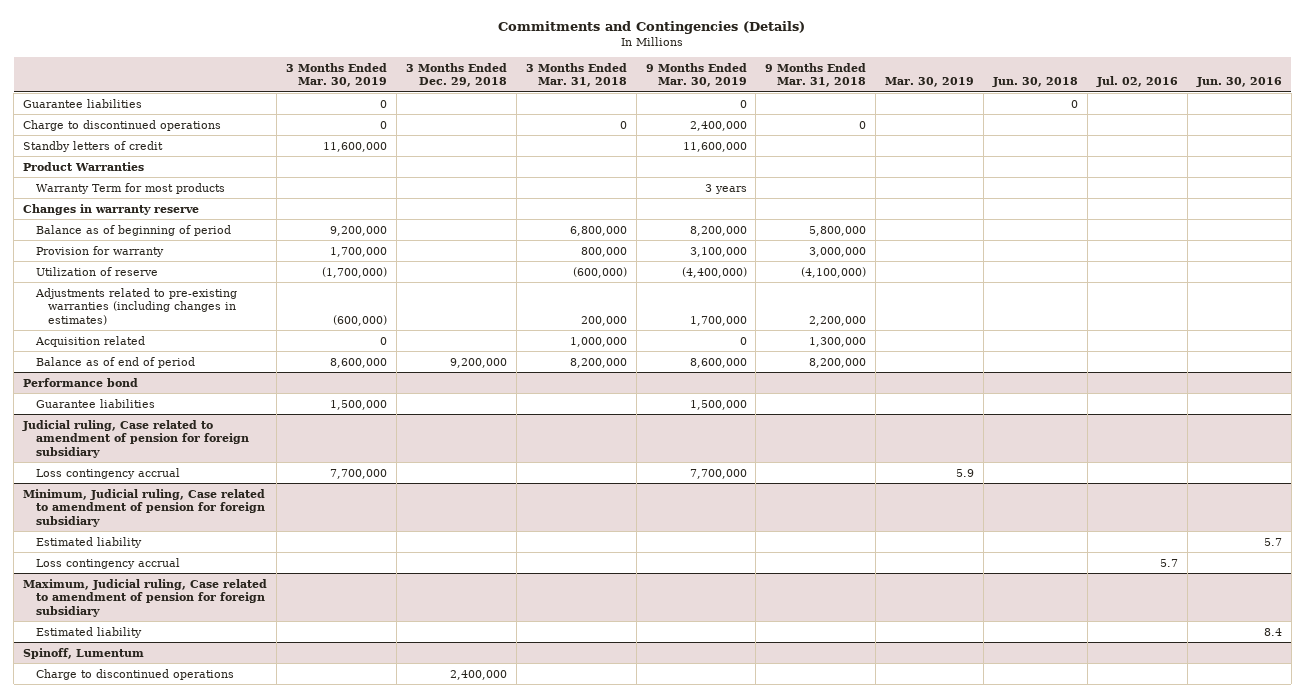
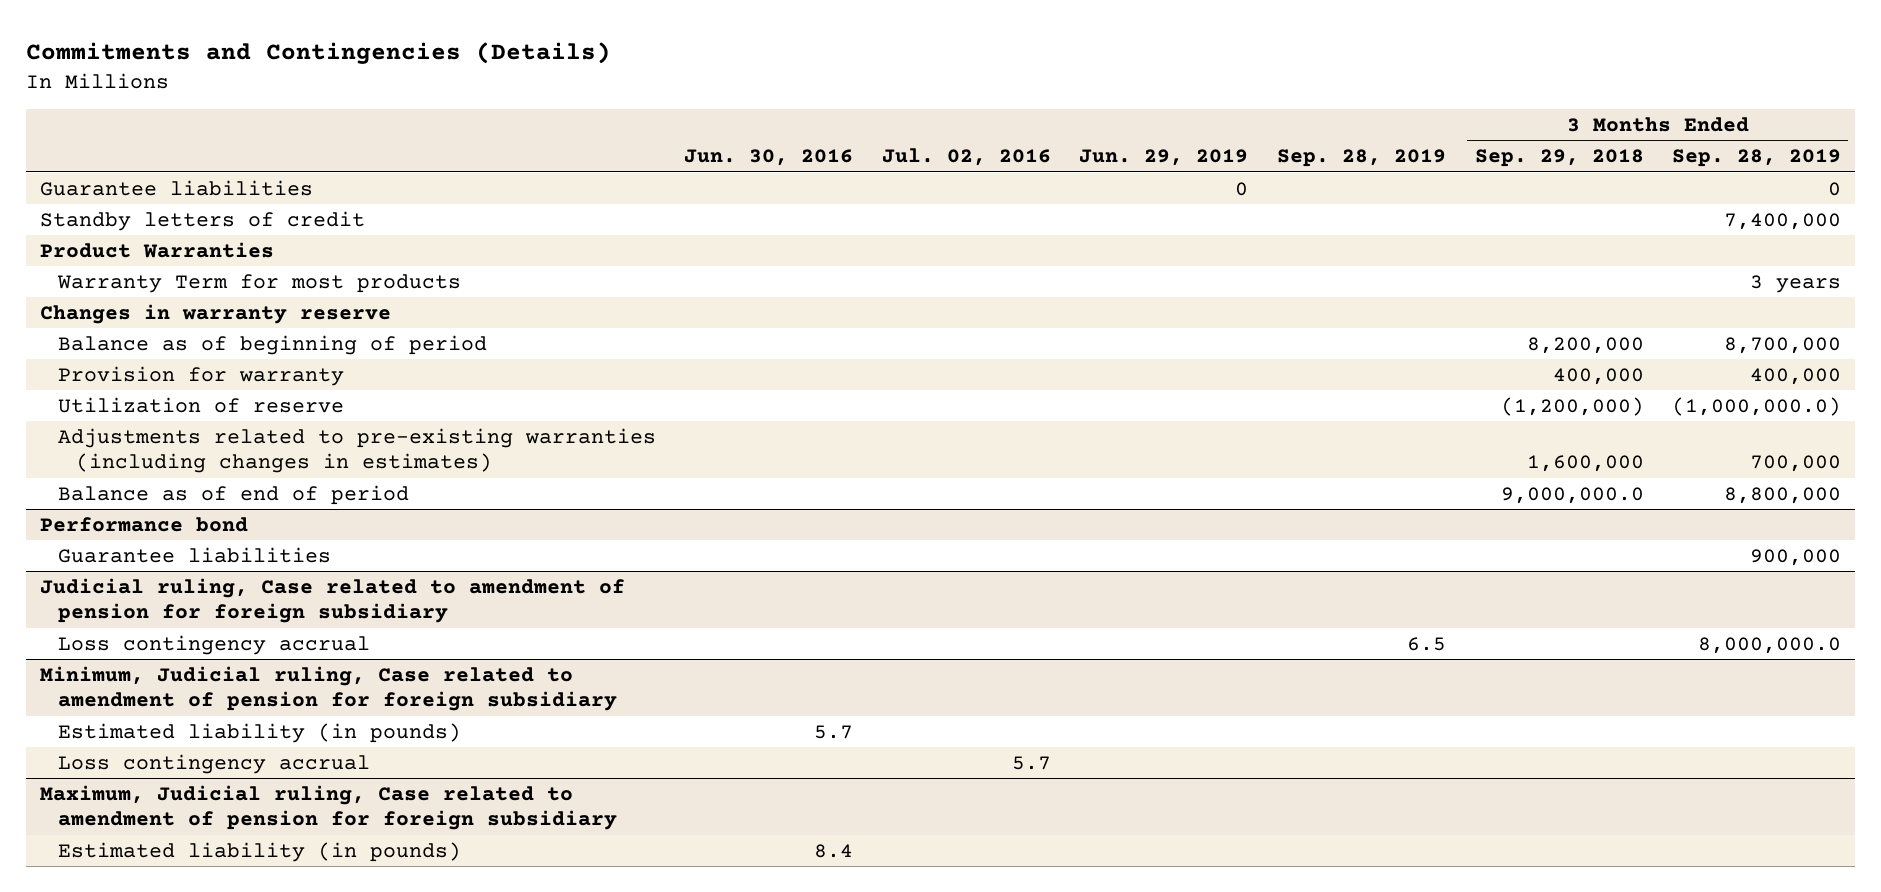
- | 3 Months Ended Mar. 30, 2019 | 3 Months Ended Dec. 29, 2018 | 3 Months Ended Mar. 31, 2018 | 9 Months Ended Mar. 30, 2019 | 9 Months Ended Mar. 31, 2018 | Mar. 30, 2019 | Jun. 30, 2018 | Jul. 02, 2016 | Jun. 30, 2016
+ | Jun. 30, 2016 | Jul. 02, 2016 | Jun. 29, 2019 | Sep. 28, 2019 | 3 Months Ended Sep. 29, 2018 | 3 Months Ended Sep. 28, 2019
- Charge to discontinued operations | 0 | | 0 | 2,400,000 | 0 | | | |
- Acquisition related | 0 | | 1,000,000 | 0 | 1,300,000 | | | |
@ Minimum, Judicial ruling, Case related to amendment of pension for foreign subsidiary
- Estimated liability | | | | | | | | | 5.7
+ Estimated liability (in pounds) | 5.7 | | | | |
@ Maximum, Judicial ruling, Case related to amendment of pension for foreign subsidiary
- Estimated liability | | | | | | | | | 8.4
- Spinoff, Lumentum
- Charge to discontinued operations | | 2,400,000 | | | | | | |
@ Maximum, Judicial ruling, Case related to amendment of pension for foreign subsidiary
+ Estimated liability (in pounds) | 8.4 | | | | |

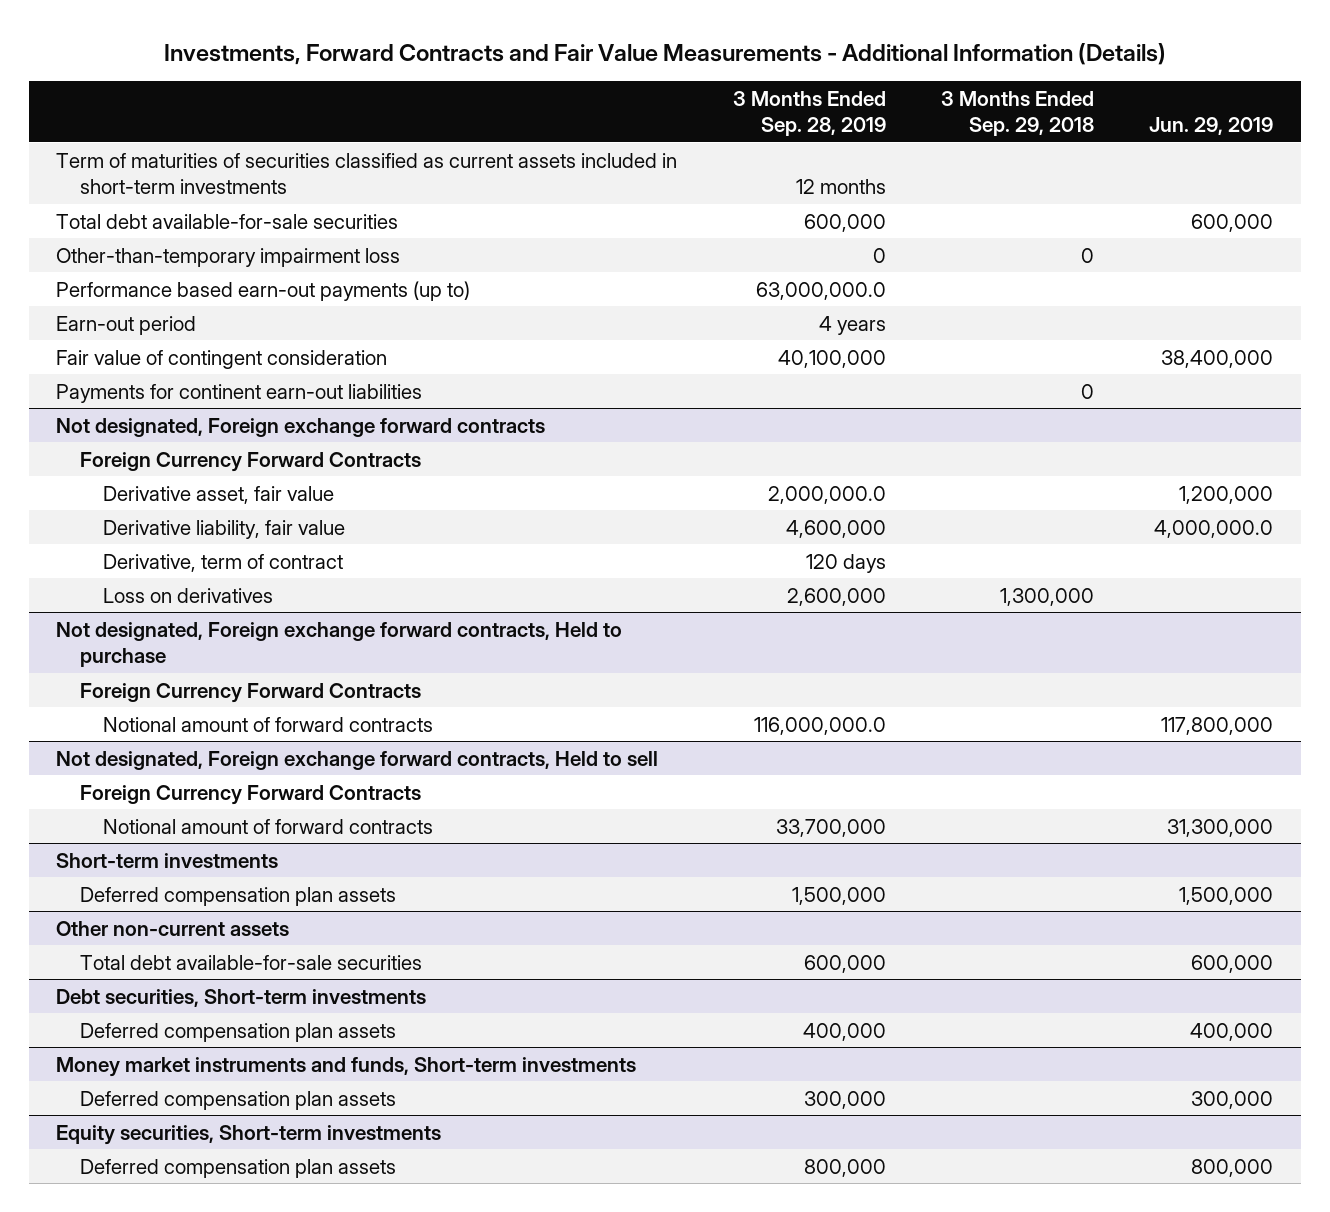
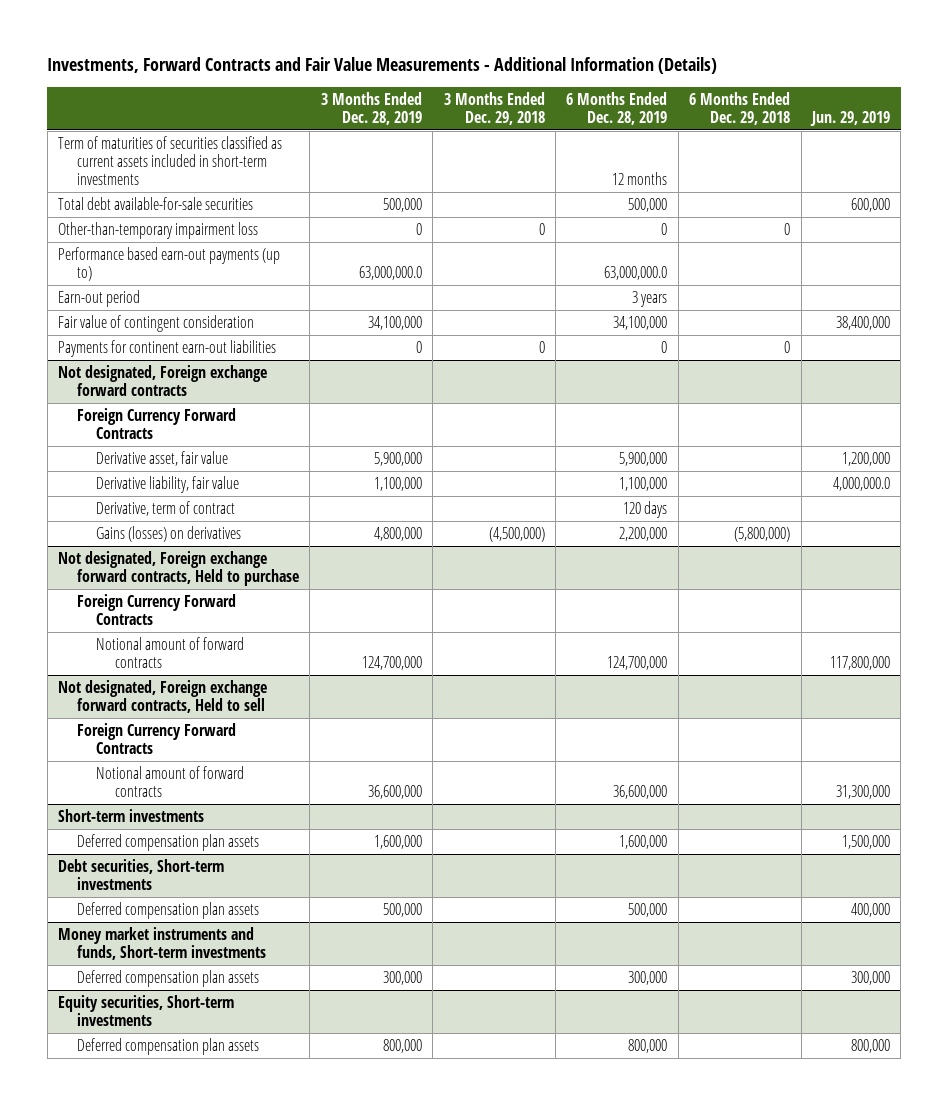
- | 3 Months Ended Sep. 28, 2019 | 3 Months Ended Sep. 29, 2018 | Jun. 29, 2019
+ | 3 Months Ended Dec. 28, 2019 | 3 Months Ended Dec. 29, 2018 | 6 Months Ended Dec. 28, 2019 | 6 Months Ended Dec. 29, 2018 | Jun. 29, 2019
@ Not designated, Foreign exchange forward contracts
- Loss on derivatives | 2,600,000 | 1,300,000 |
+ Gains (losses) on derivatives | 4,800,000 | (4,500,000) | 2,200,000 | (5,800,000) |
- Other non-current assets
- Total debt available-for-sale securities | 600,000 | | 600,000

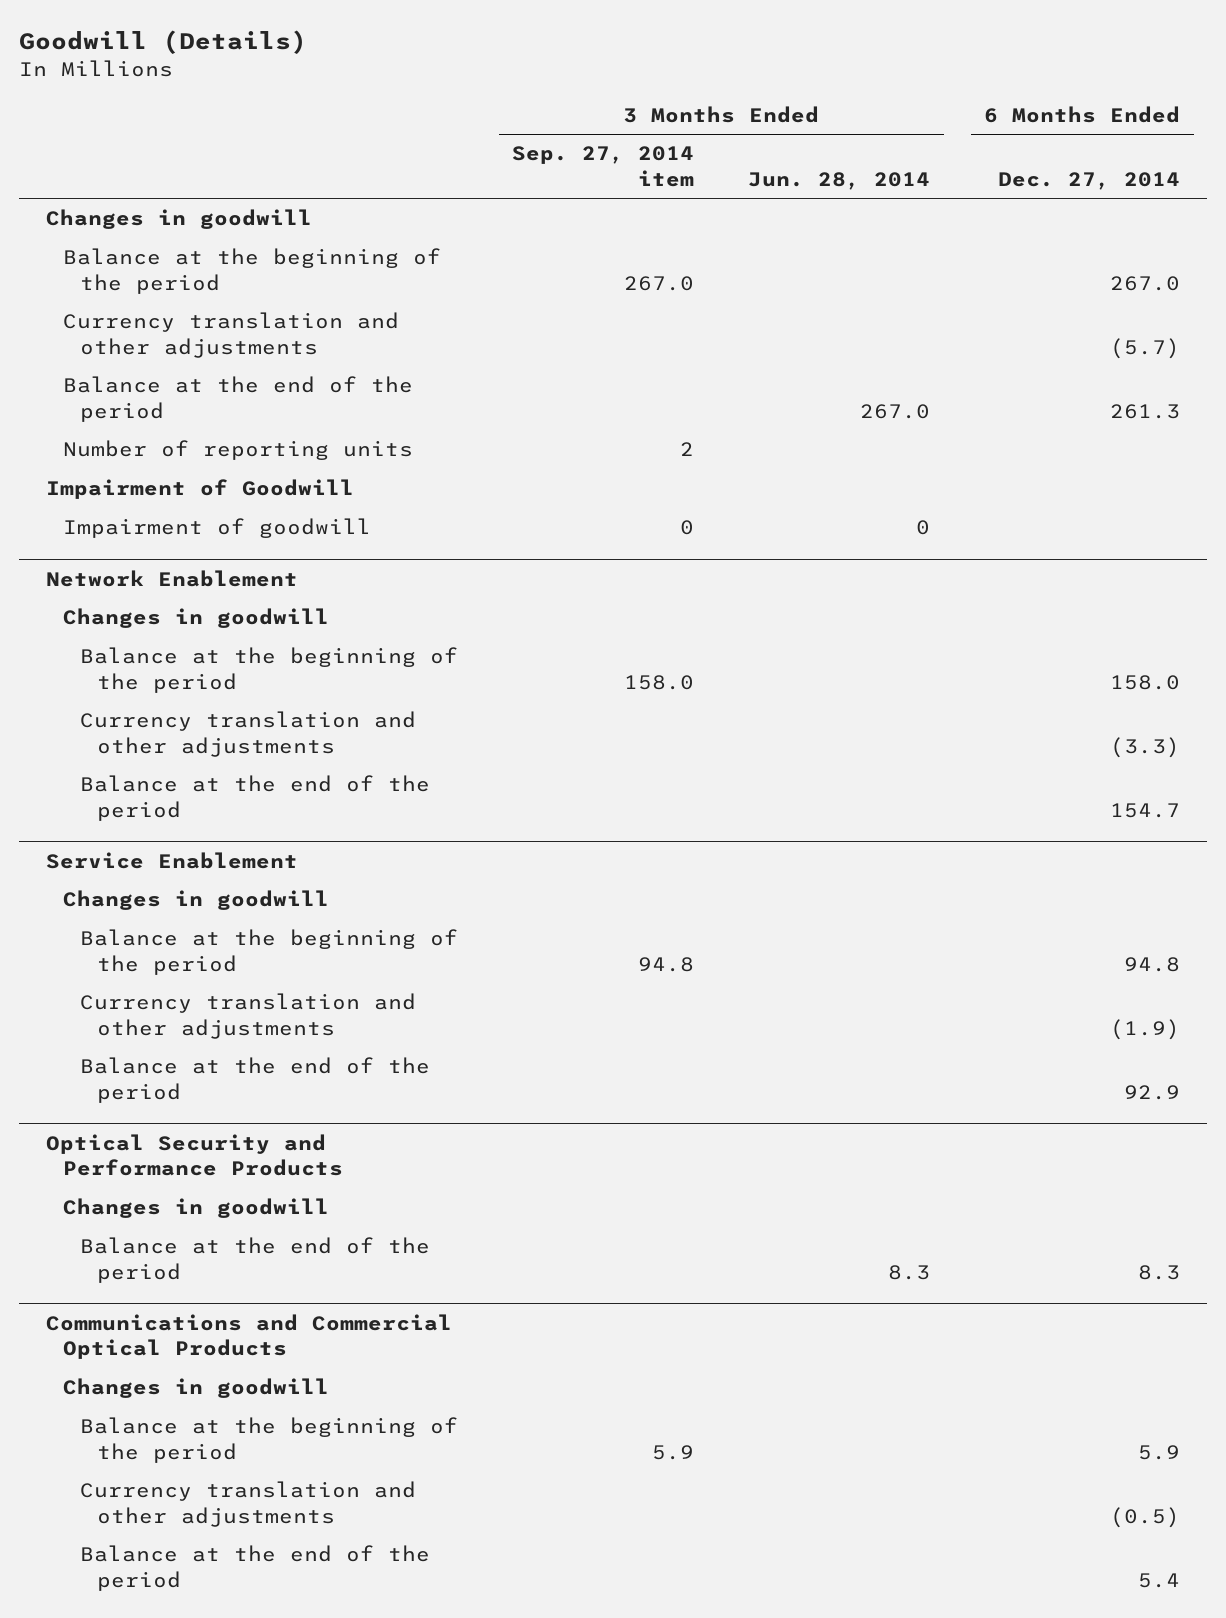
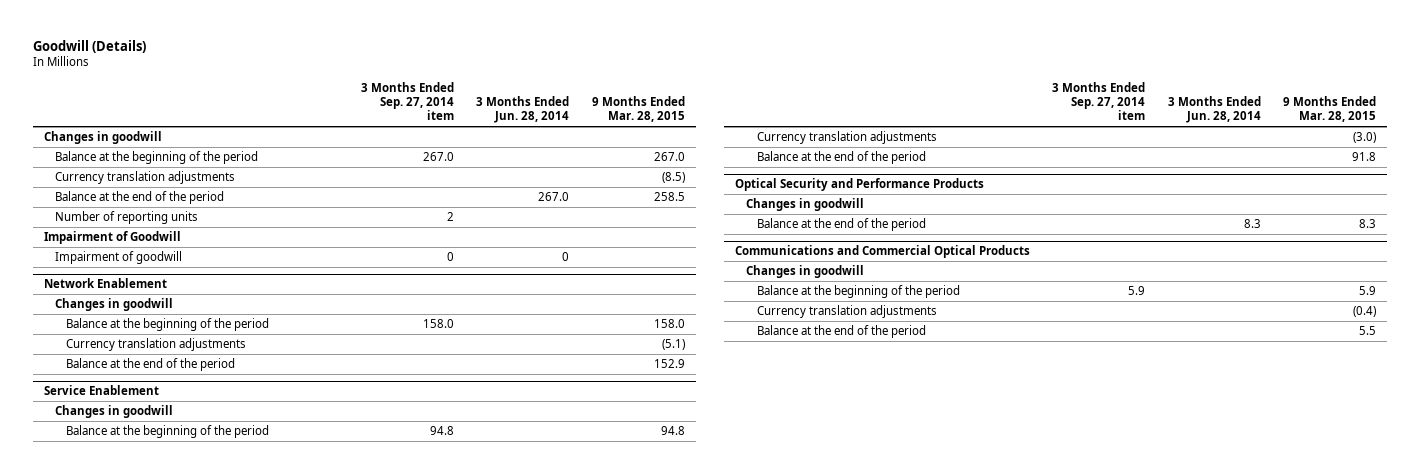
- | 3 Months Ended Sep. 27, 2014 item | 3 Months Ended Jun. 28, 2014 | 6 Months Ended Dec. 27, 2014
+ | 3 Months Ended Sep. 27, 2014 item | 3 Months Ended Jun. 28, 2014 | 9 Months Ended Mar. 28, 2015
- Currency translation and other adjustments | | | (5.7)
+ Currency translation adjustments | | | (8.5)
@ Network Enablement
- Currency translation and other adjustments | | | (3.3)
+ Currency translation adjustments | | | (5.1)
@ Service Enablement
- Currency translation and other adjustments | | | (1.9)
+ Currency translation adjustments | | | (3.0)
@ Communications and Commercial Optical Products
- Currency translation and other adjustments | | | (0.5)
+ Currency translation adjustments | | | (0.4)

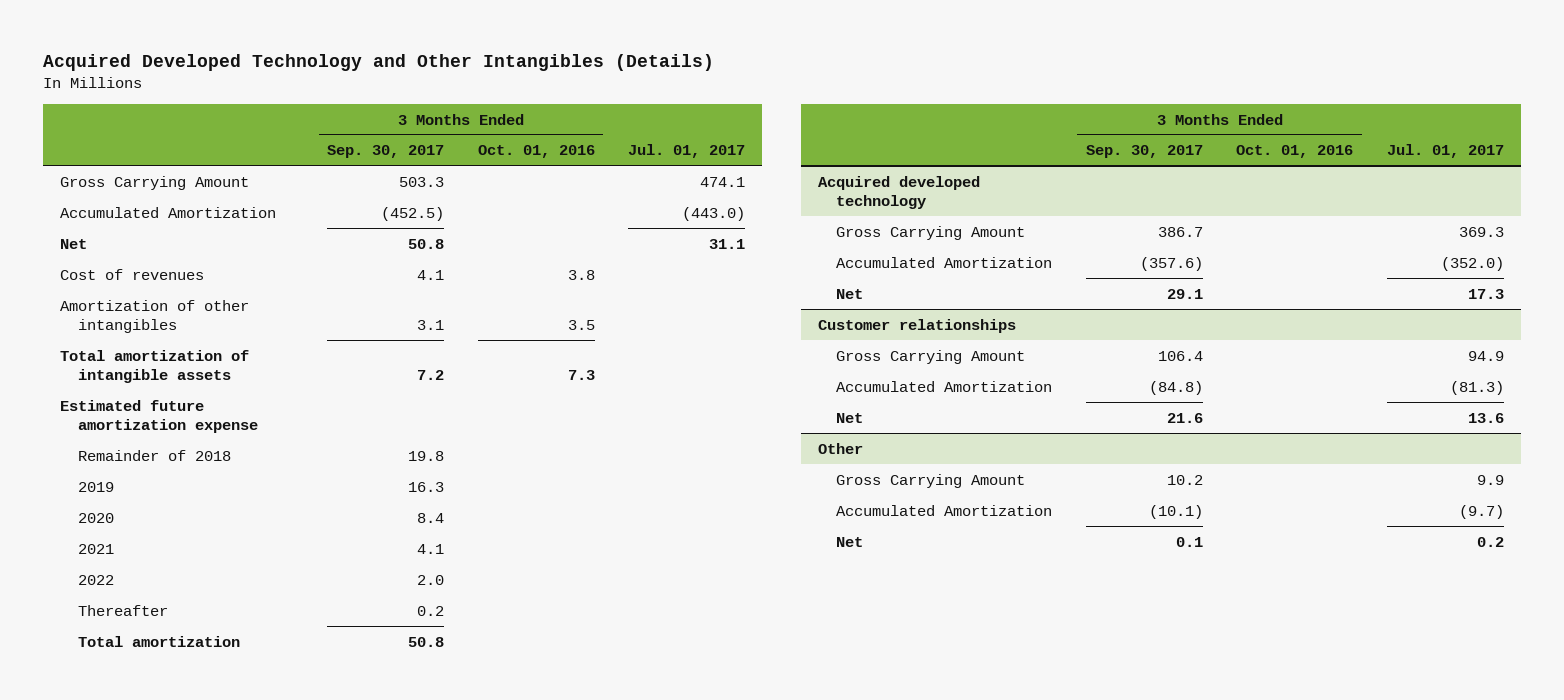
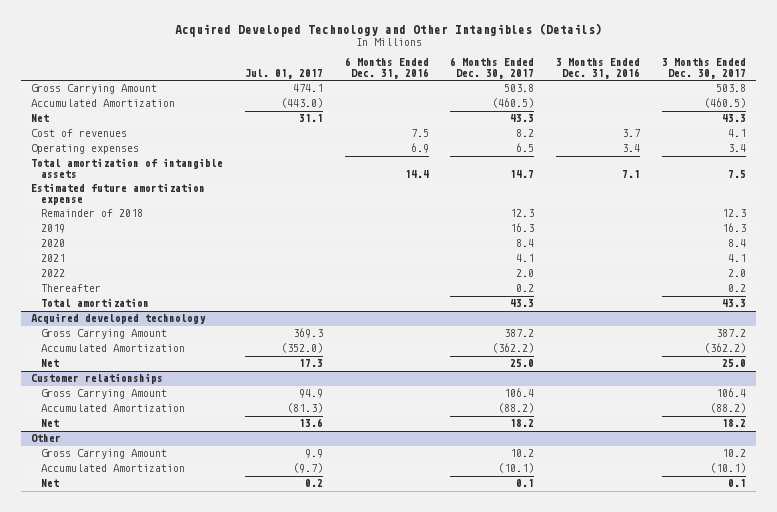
- | 3 Months Ended Sep. 30, 2017 | 3 Months Ended Oct. 01, 2016 | Jul. 01, 2017
+ | Jul. 01, 2017 | 6 Months Ended Dec. 31, 2016 | 6 Months Ended Dec. 30, 2017 | 3 Months Ended Dec. 31, 2016 | 3 Months Ended Dec. 30, 2017
- Amortization of other intangibles | 3.1 | 3.5 |
+ Operating expenses | | 6.9 | 6.5 | 3.4 | 3.4

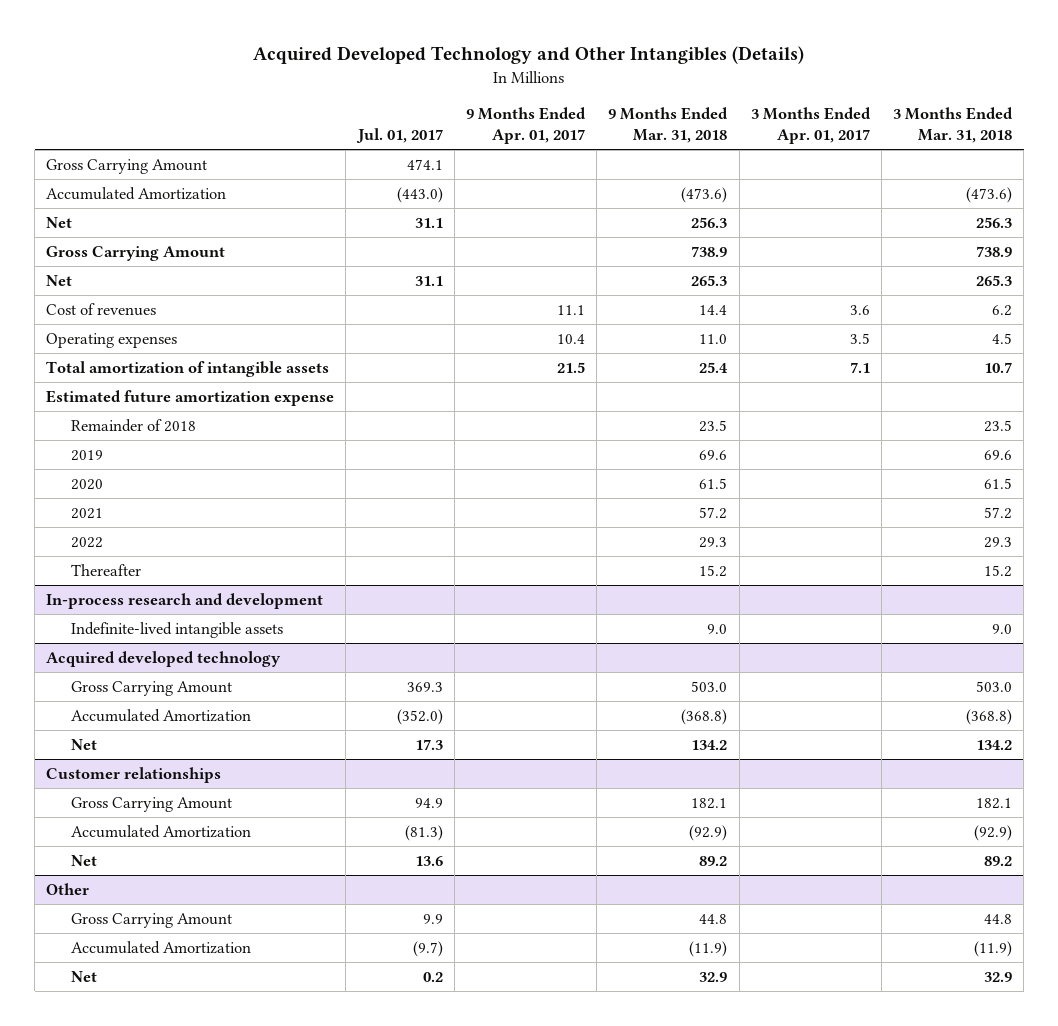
- | Jul. 01, 2017 | 6 Months Ended Dec. 31, 2016 | 6 Months Ended Dec. 30, 2017 | 3 Months Ended Dec. 31, 2016 | 3 Months Ended Dec. 30, 2017
+ | Jul. 01, 2017 | 9 Months Ended Apr. 01, 2017 | 9 Months Ended Mar. 31, 2018 | 3 Months Ended Apr. 01, 2017 | 3 Months Ended Mar. 31, 2018
+ Gross Carrying Amount | | | 738.9 | | 738.9
+ Net | 31.1 | | 265.3 | | 265.3
- Total amortization | | | 43.3 | | 43.3
+ In-process research and development
+ Indefinite-lived intangible assets | | | 9.0 | | 9.0

